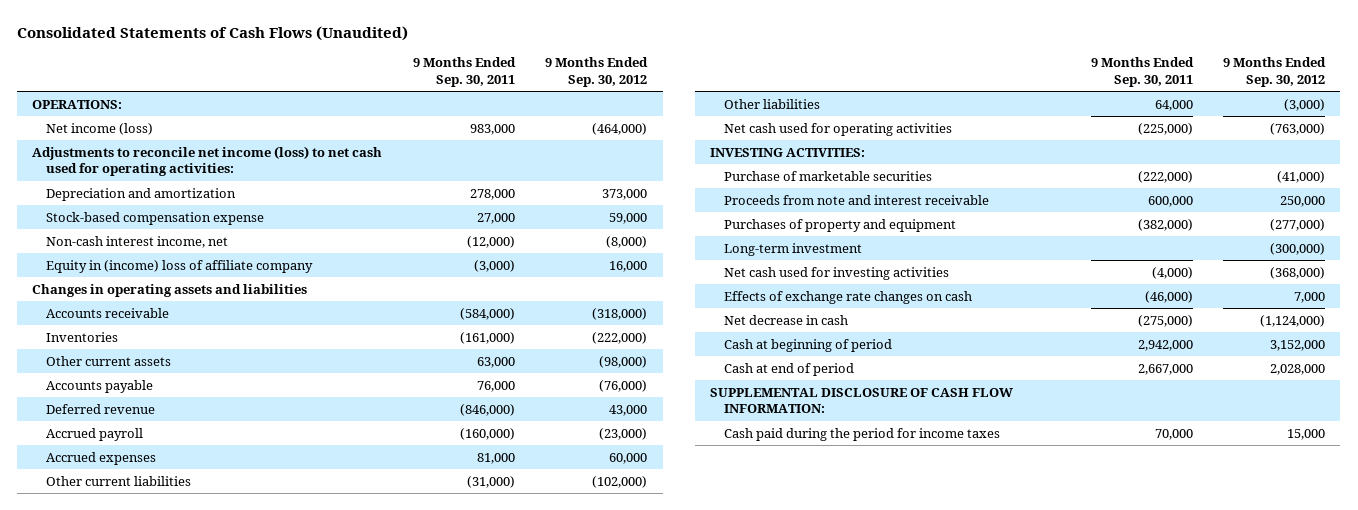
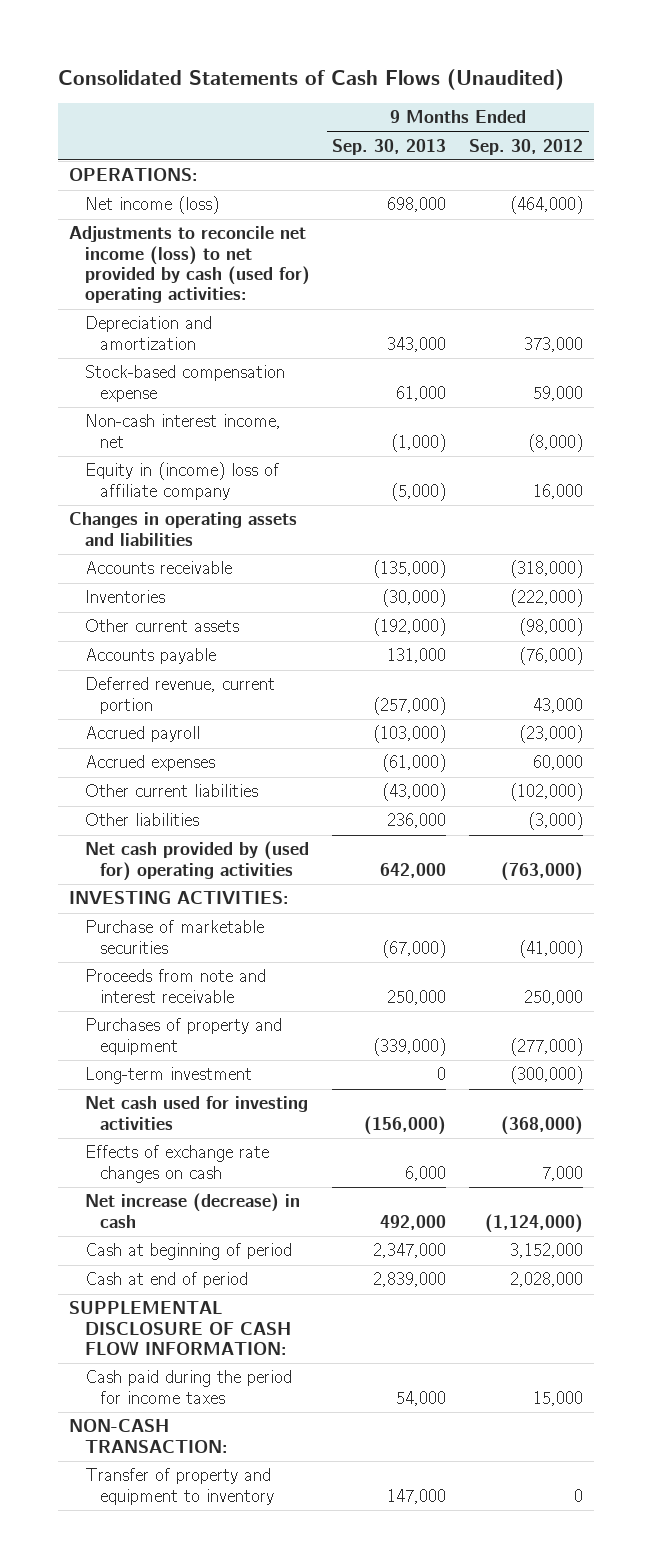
- | 9 Months Ended Sep. 30, 2011 | 9 Months Ended Sep. 30, 2012
+ | 9 Months Ended Sep. 30, 2013 | 9 Months Ended Sep. 30, 2012
- Adjustments to reconcile net income (loss) to net cash used for operating activities:
+ Adjustments to reconcile net income (loss) to net provided by cash (used for) operating activities:
- Deferred revenue | (846,000) | 43,000
+ Deferred revenue, current portion | (257,000) | 43,000
- Net cash used for operating activities | (225,000) | (763,000)
+ Net cash provided by (used for) operating activities | 642,000 | (763,000)
- Net decrease in cash | (275,000) | (1,124,000)
+ Net increase (decrease) in cash | 492,000 | (1,124,000)
+ NON-CASH TRANSACTION:
+ Transfer of property and equipment to inventory | 147,000 | 0

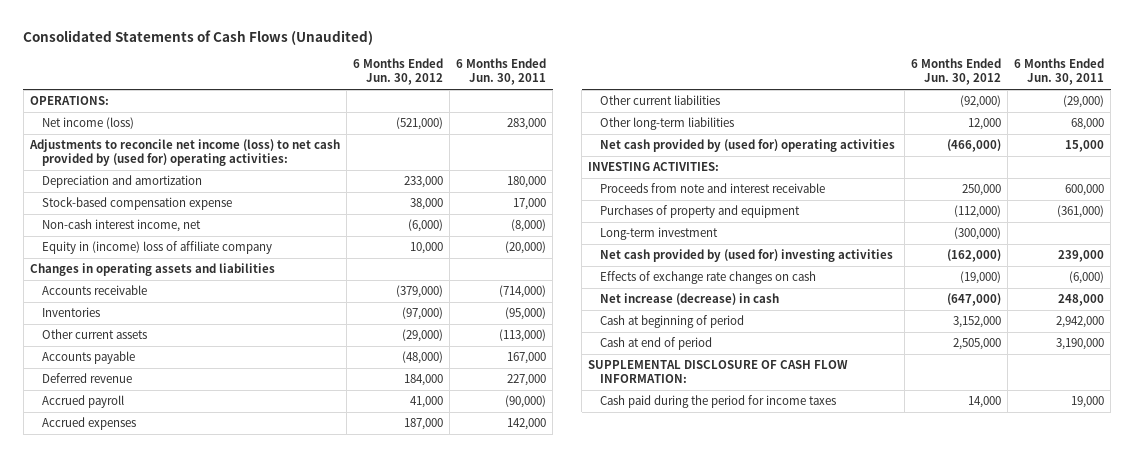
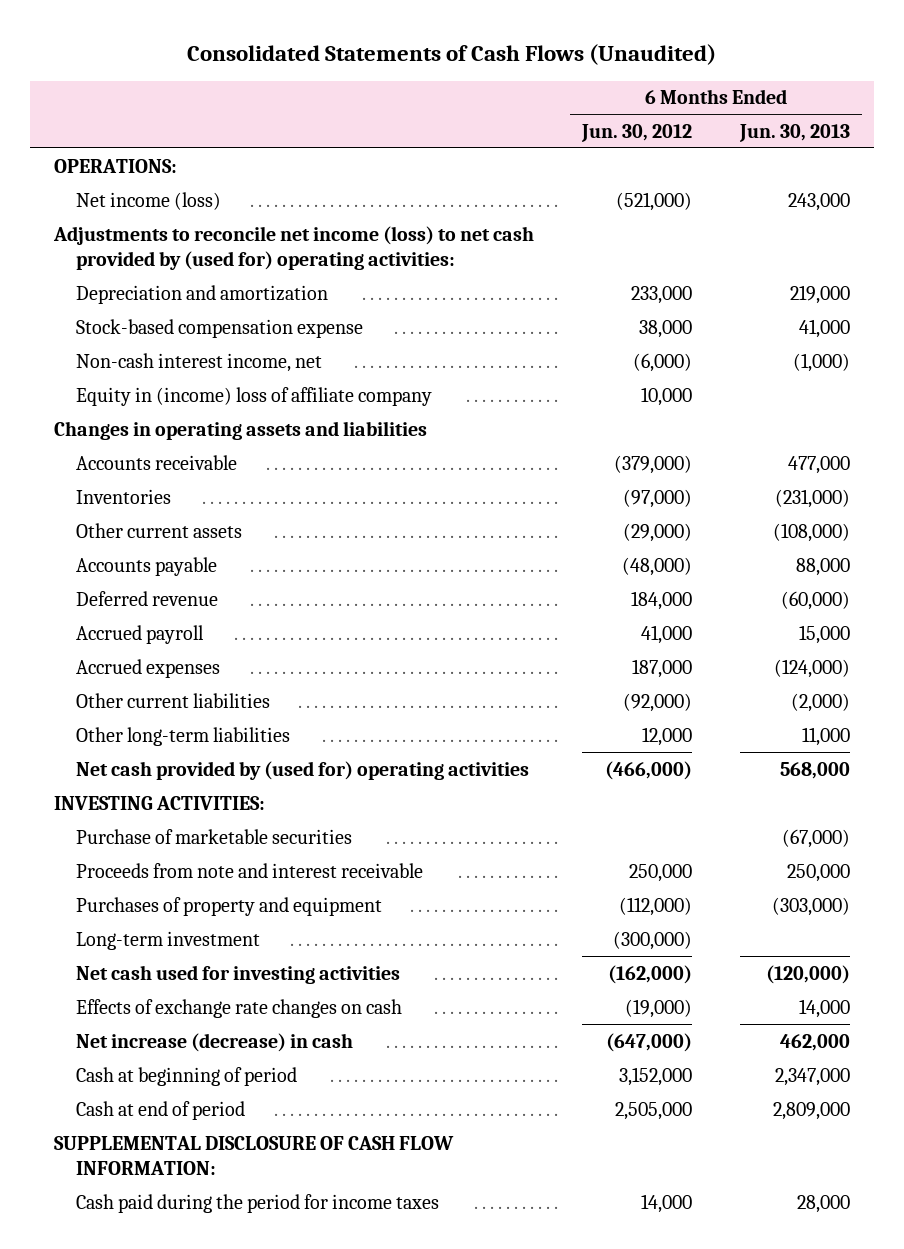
- | 6 Months Ended Jun. 30, 2012 | 6 Months Ended Jun. 30, 2011
+ | 6 Months Ended Jun. 30, 2012 | 6 Months Ended Jun. 30, 2013
+ Purchase of marketable securities | | (67,000)
- Net cash provided by (used for) investing activities | (162,000) | 239,000
+ Net cash used for investing activities | (162,000) | (120,000)

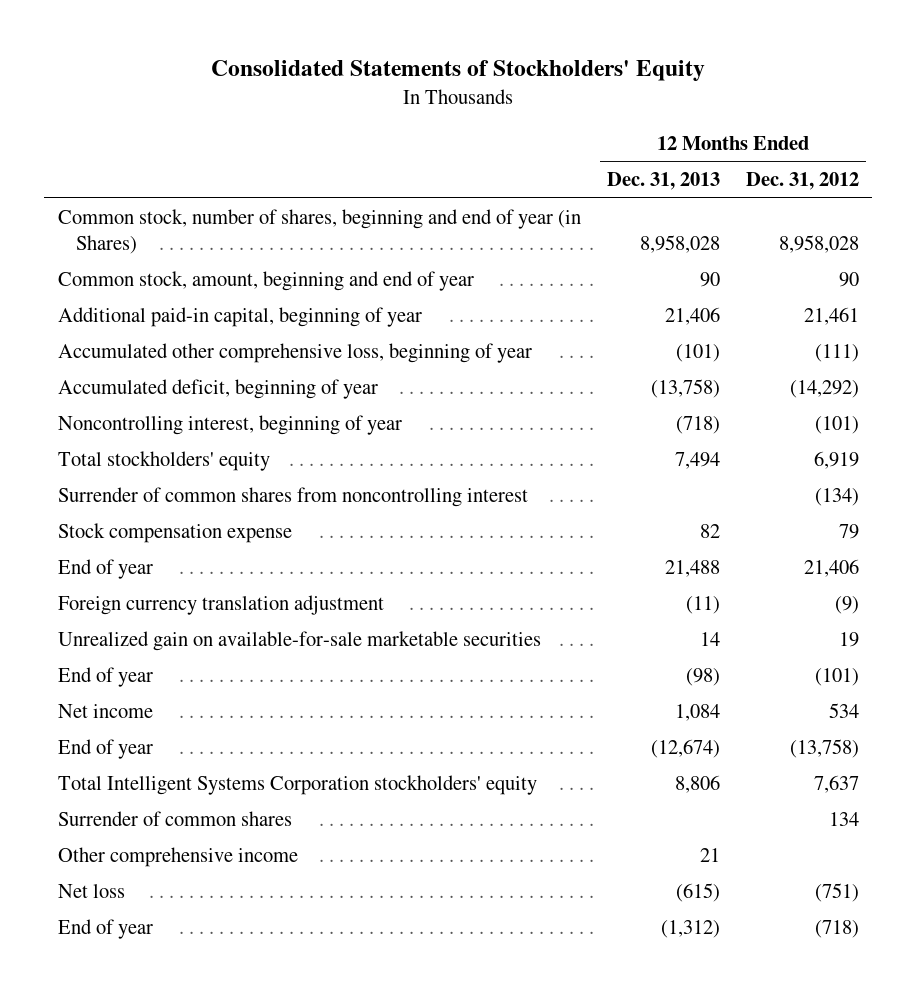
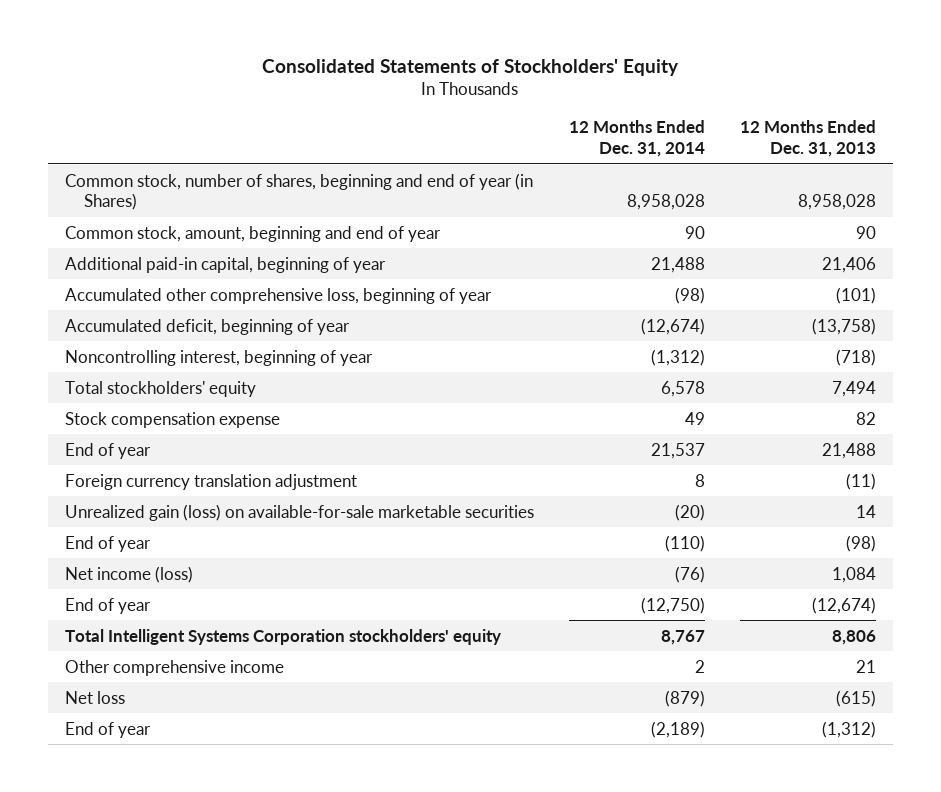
- | 12 Months Ended Dec. 31, 2013 | 12 Months Ended Dec. 31, 2012
+ | 12 Months Ended Dec. 31, 2014 | 12 Months Ended Dec. 31, 2013
- Surrender of common shares from noncontrolling interest | | (134)
- Unrealized gain on available-for-sale marketable securities | 14 | 19
+ Unrealized gain (loss) on available-for-sale marketable securities | (20) | 14
- Net income | 1,084 | 534
+ Net income (loss) | (76) | 1,084
- Surrender of common shares | | 134

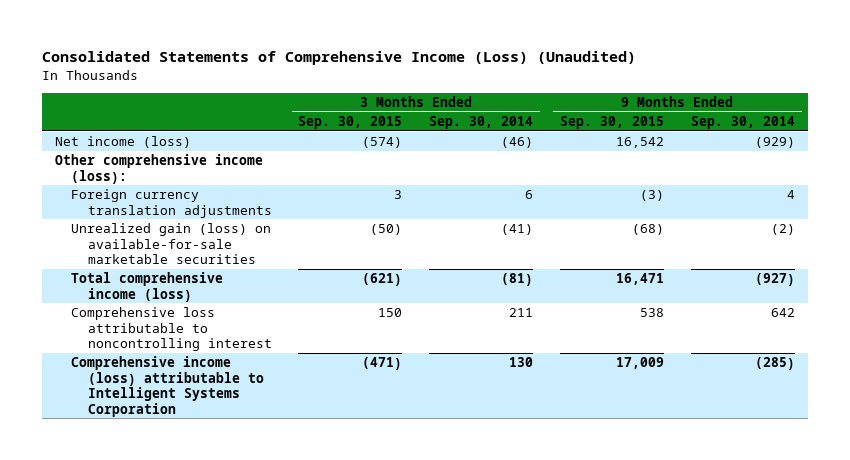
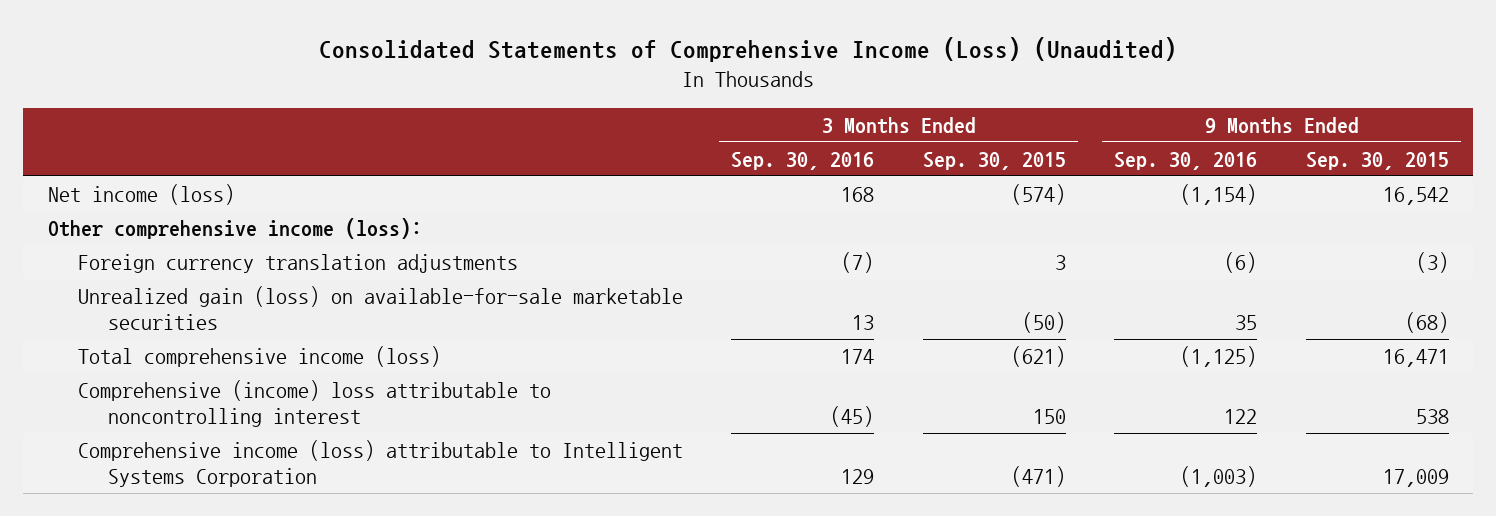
- | 3 Months Ended Sep. 30, 2015 | 3 Months Ended Sep. 30, 2014 | 9 Months Ended Sep. 30, 2015 | 9 Months Ended Sep. 30, 2014
+ | 3 Months Ended Sep. 30, 2016 | 3 Months Ended Sep. 30, 2015 | 9 Months Ended Sep. 30, 2016 | 9 Months Ended Sep. 30, 2015
- Comprehensive loss attributable to noncontrolling interest | 150 | 211 | 538 | 642
+ Comprehensive (income) loss attributable to noncontrolling interest | (45) | 150 | 122 | 538

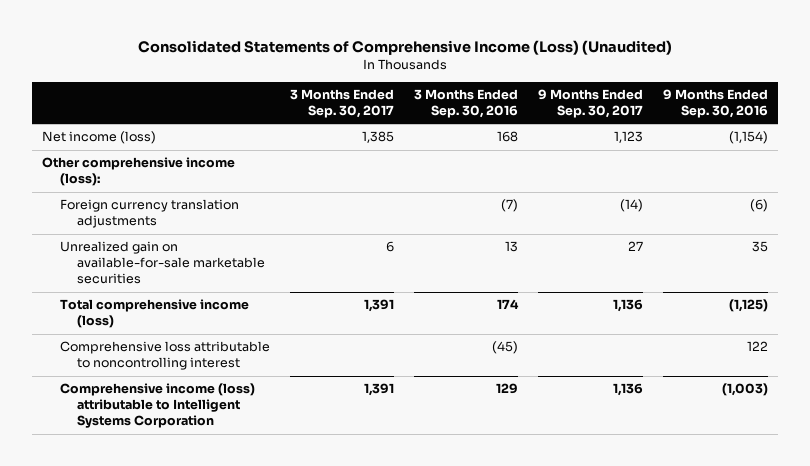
- | 3 Months Ended Sep. 30, 2016 | 3 Months Ended Sep. 30, 2015 | 9 Months Ended Sep. 30, 2016 | 9 Months Ended Sep. 30, 2015
+ | 3 Months Ended Sep. 30, 2017 | 3 Months Ended Sep. 30, 2016 | 9 Months Ended Sep. 30, 2017 | 9 Months Ended Sep. 30, 2016
- Unrealized gain (loss) on available-for-sale marketable securities | 13 | (50) | 35 | (68)
+ Unrealized gain on available-for-sale marketable securities | 6 | 13 | 27 | 35
- Comprehensive (income) loss attributable to noncontrolling interest | (45) | 150 | 122 | 538
+ Comprehensive loss attributable to noncontrolling interest | | (45) | | 122

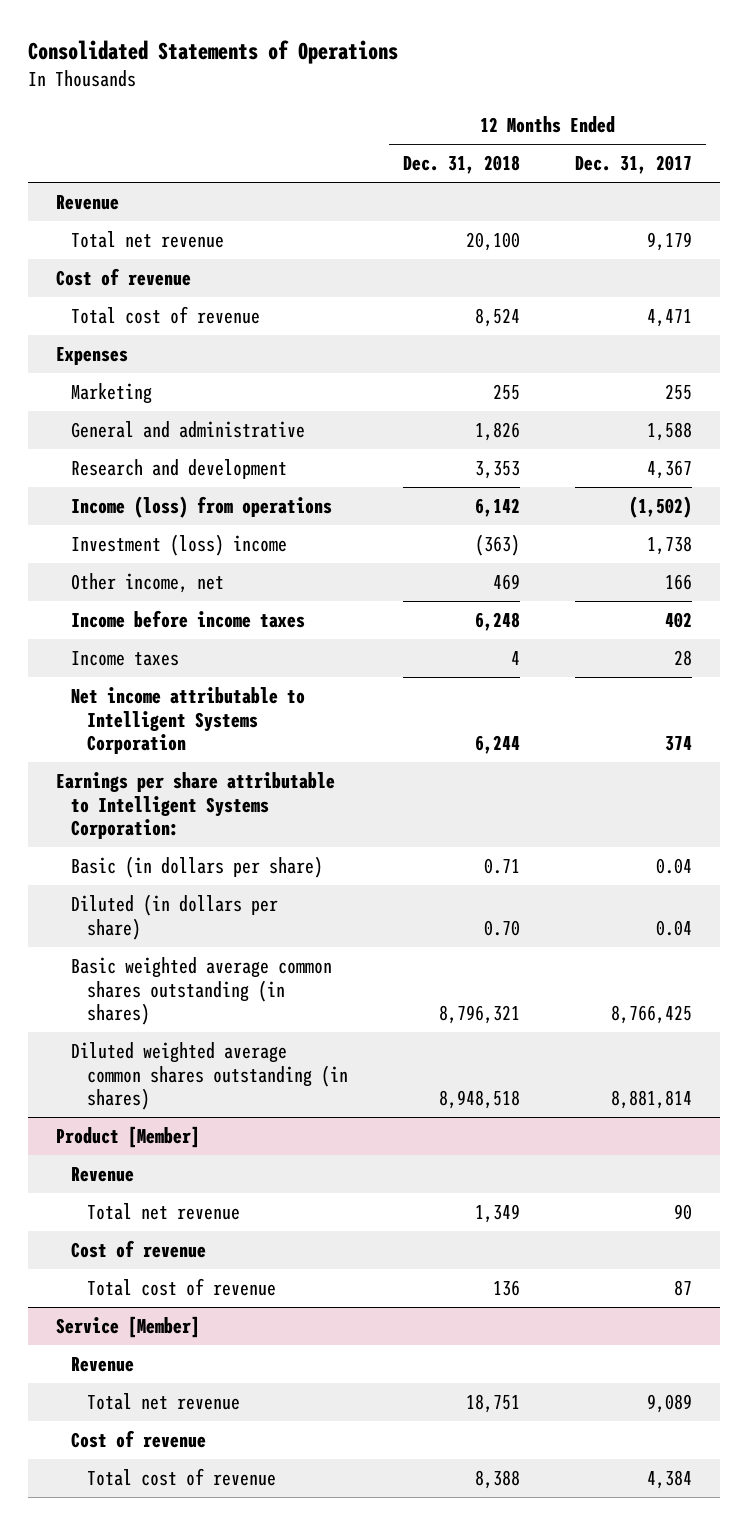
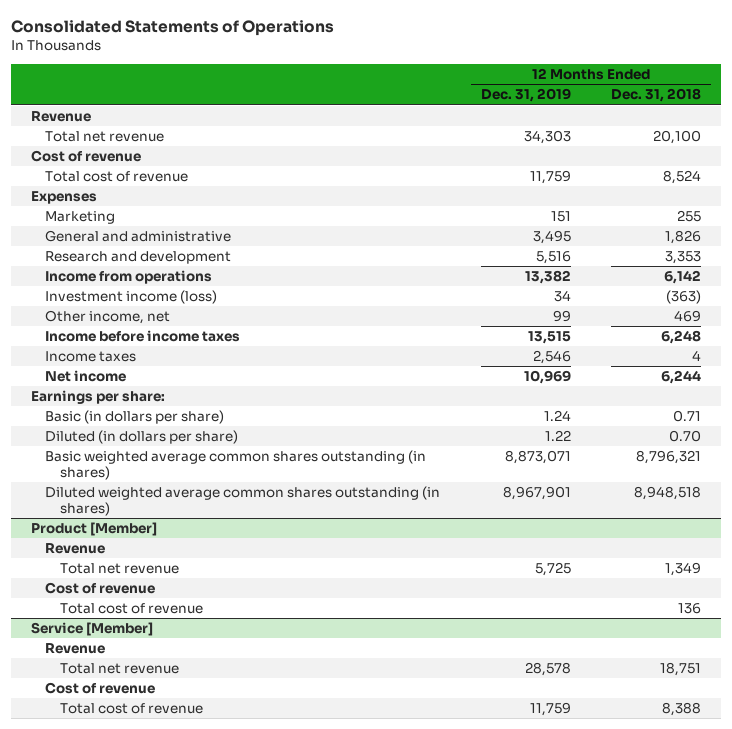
- | 12 Months Ended Dec. 31, 2018 | 12 Months Ended Dec. 31, 2017
+ | 12 Months Ended Dec. 31, 2019 | 12 Months Ended Dec. 31, 2018
- Income (loss) from operations | 6,142 | (1,502)
- Investment (loss) income | (363) | 1,738
+ Income from operations | 13,382 | 6,142
+ Investment income (loss) | 34 | (363)
- Net income attributable to Intelligent Systems Corporation | 6,244 | 374
- Earnings per share attributable to Intelligent Systems Corporation:
+ Net income | 10,969 | 6,244
+ Earnings per share:

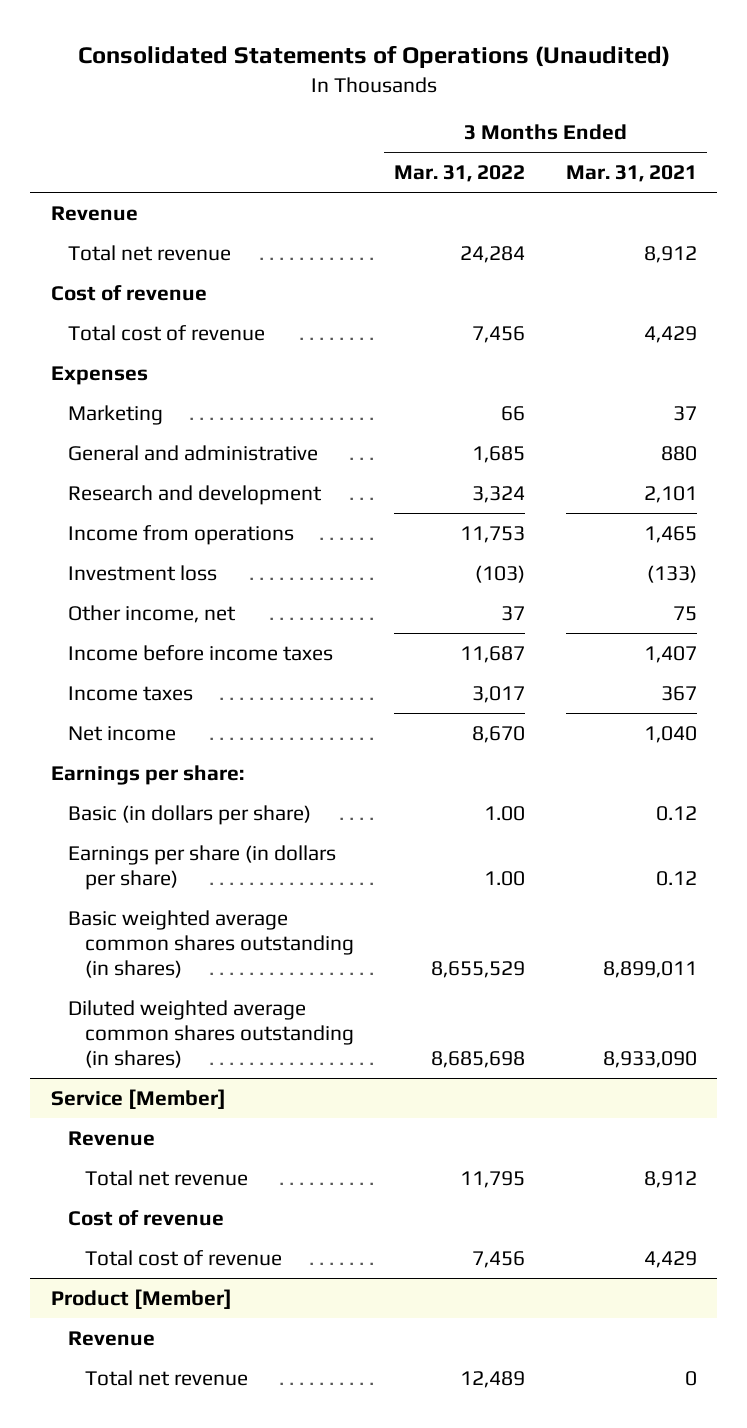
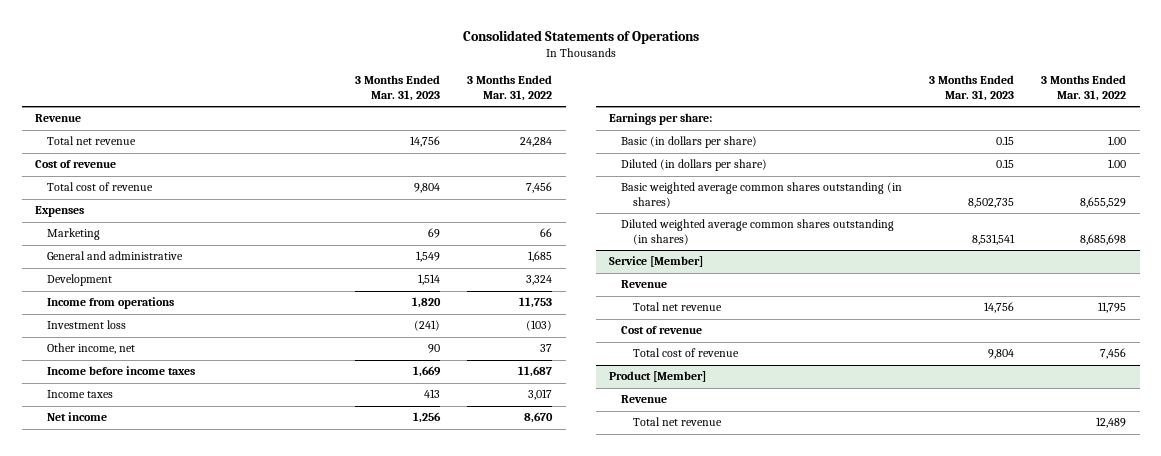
- Consolidated Statements of Operations (Unaudited)
+ Consolidated Statements of Operations
- | 3 Months Ended Mar. 31, 2022 | 3 Months Ended Mar. 31, 2021
+ | 3 Months Ended Mar. 31, 2023 | 3 Months Ended Mar. 31, 2022
- Research and development | 3,324 | 2,101
+ Development | 1,514 | 3,324
- Earnings per share (in dollars per share) | 1.00 | 0.12
+ Diluted (in dollars per share) | 0.15 | 1.00

